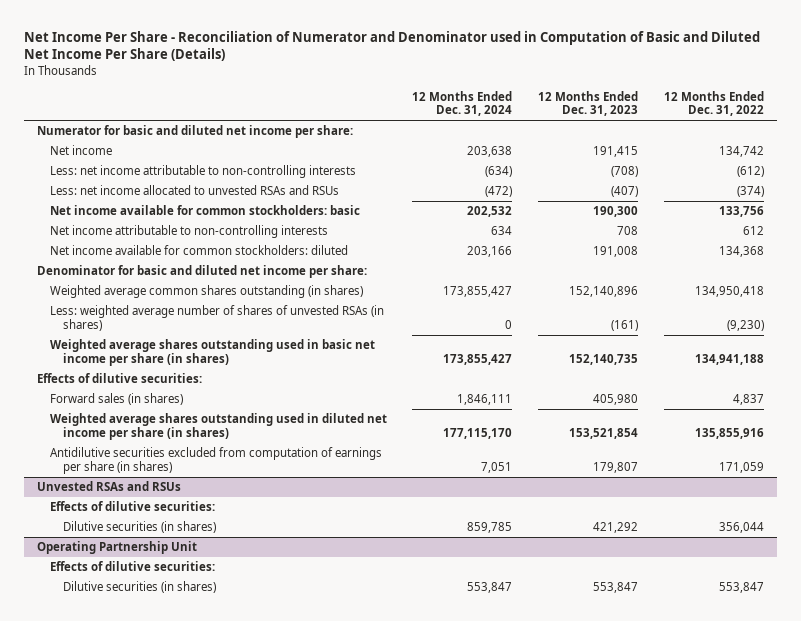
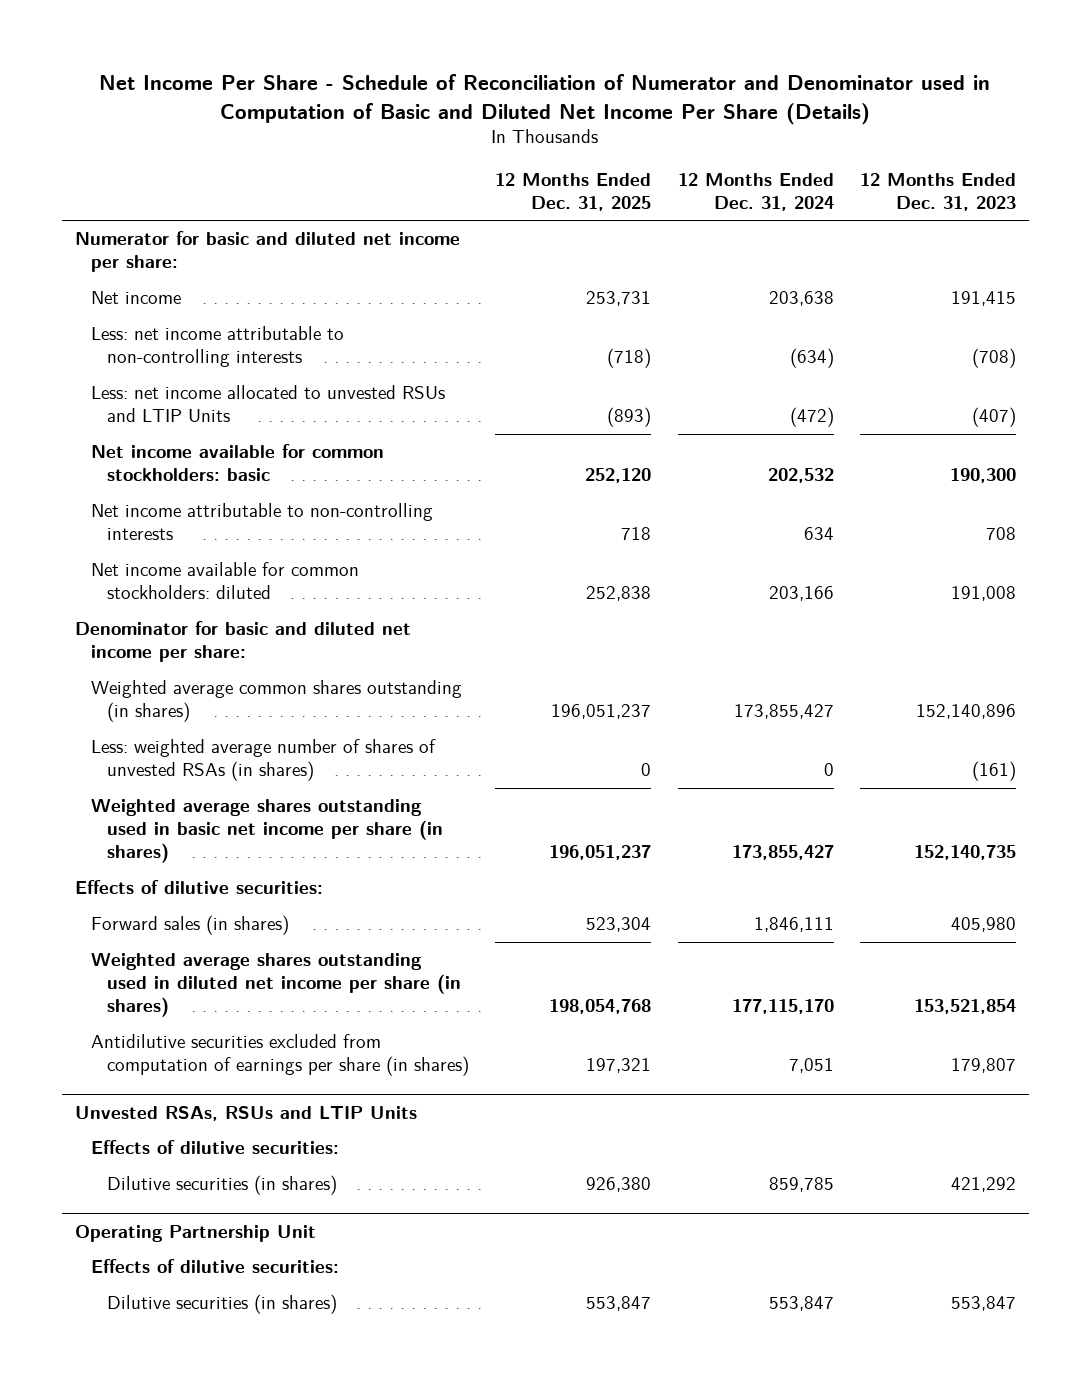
- Net Income Per Share - Reconciliation of Numerator and Denominator used in Computation of Basic and Diluted Net Income Per Share (Details)
+ Net Income Per Share - Schedule of Reconciliation of Numerator and Denominator used in Computation of Basic and Diluted Net Income Per Share (Details)
- | 12 Months Ended Dec. 31, 2024 | 12 Months Ended Dec. 31, 2023 | 12 Months Ended Dec. 31, 2022
+ | 12 Months Ended Dec. 31, 2025 | 12 Months Ended Dec. 31, 2024 | 12 Months Ended Dec. 31, 2023
- Less: net income allocated to unvested RSAs and RSUs | (472) | (407) | (374)
+ Less: net income allocated to unvested RSUs and LTIP Units | (893) | (472) | (407)
- Unvested RSAs and RSUs
+ Unvested RSAs, RSUs and LTIP Units

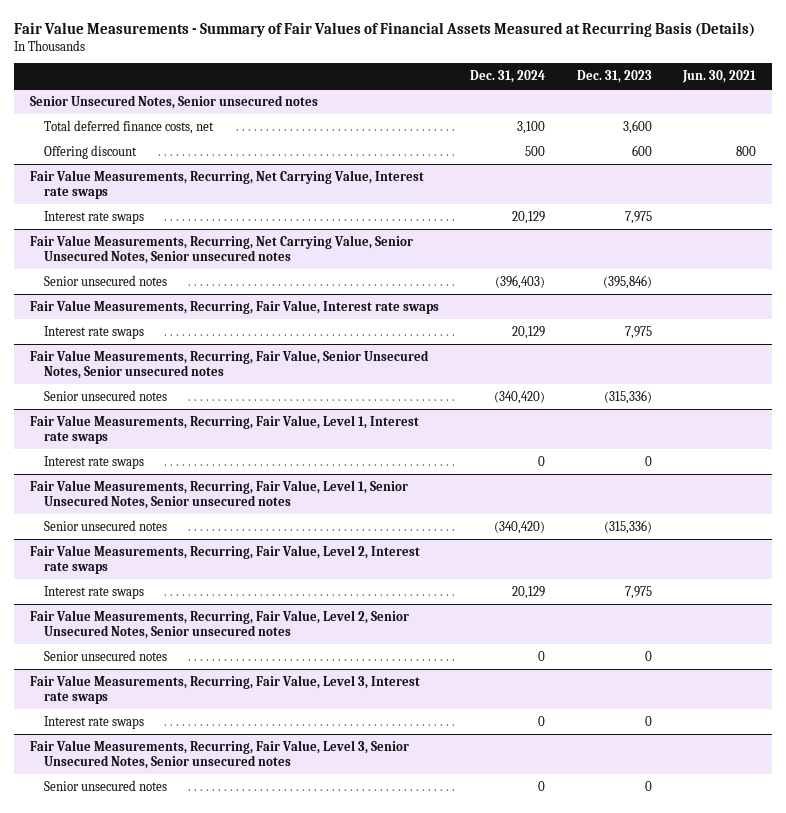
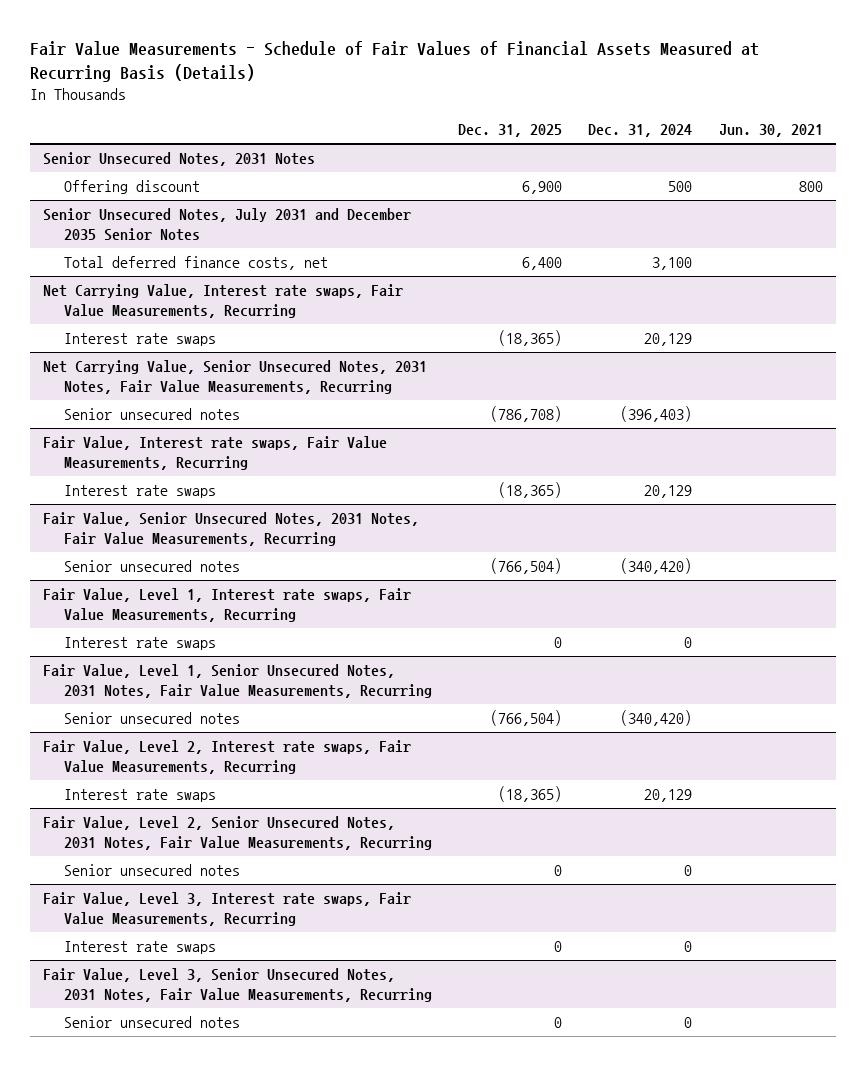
- Fair Value Measurements - Summary of Fair Values of Financial Assets Measured at Recurring Basis (Details)
+ Fair Value Measurements - Schedule of Fair Values of Financial Assets Measured at Recurring Basis (Details)
- | Dec. 31, 2024 | Dec. 31, 2023 | Jun. 30, 2021
+ | Dec. 31, 2025 | Dec. 31, 2024 | Jun. 30, 2021
- Senior Unsecured Notes, Senior unsecured notes
- Total deferred finance costs, net | 3,100 | 3,600 |
+ Senior Unsecured Notes, 2031 Notes
- Fair Value Measurements, Recurring, Net Carrying Value, Interest rate swaps
+ Senior Unsecured Notes, July 2031 and December 2035 Senior Notes
+ Total deferred finance costs, net | 6,400 | 3,100 |
+ Net Carrying Value, Interest rate swaps, Fair Value Measurements, Recurring
- Fair Value Measurements, Recurring, Net Carrying Value, Senior Unsecured Notes, Senior unsecured notes
+ Net Carrying Value, Senior Unsecured Notes, 2031 Notes, Fair Value Measurements, Recurring
- Fair Value Measurements, Recurring, Fair Value, Interest rate swaps
+ Fair Value, Interest rate swaps, Fair Value Measurements, Recurring
- Fair Value Measurements, Recurring, Fair Value, Senior Unsecured Notes, Senior unsecured notes
+ Fair Value, Senior Unsecured Notes, 2031 Notes, Fair Value Measurements, Recurring
- Fair Value Measurements, Recurring, Fair Value, Level 1, Interest rate swaps
+ Fair Value, Level 1, Interest rate swaps, Fair Value Measurements, Recurring
- Fair Value Measurements, Recurring, Fair Value, Level 1, Senior Unsecured Notes, Senior unsecured notes
+ Fair Value, Level 1, Senior Unsecured Notes, 2031 Notes, Fair Value Measurements, Recurring
- Fair Value Measurements, Recurring, Fair Value, Level 2, Interest rate swaps
+ Fair Value, Level 2, Interest rate swaps, Fair Value Measurements, Recurring
- Fair Value Measurements, Recurring, Fair Value, Level 2, Senior Unsecured Notes, Senior unsecured notes
+ Fair Value, Level 2, Senior Unsecured Notes, 2031 Notes, Fair Value Measurements, Recurring
- Fair Value Measurements, Recurring, Fair Value, Level 3, Interest rate swaps
+ Fair Value, Level 3, Interest rate swaps, Fair Value Measurements, Recurring
- Fair Value Measurements, Recurring, Fair Value, Level 3, Senior Unsecured Notes, Senior unsecured notes
+ Fair Value, Level 3, Senior Unsecured Notes, 2031 Notes, Fair Value Measurements, Recurring

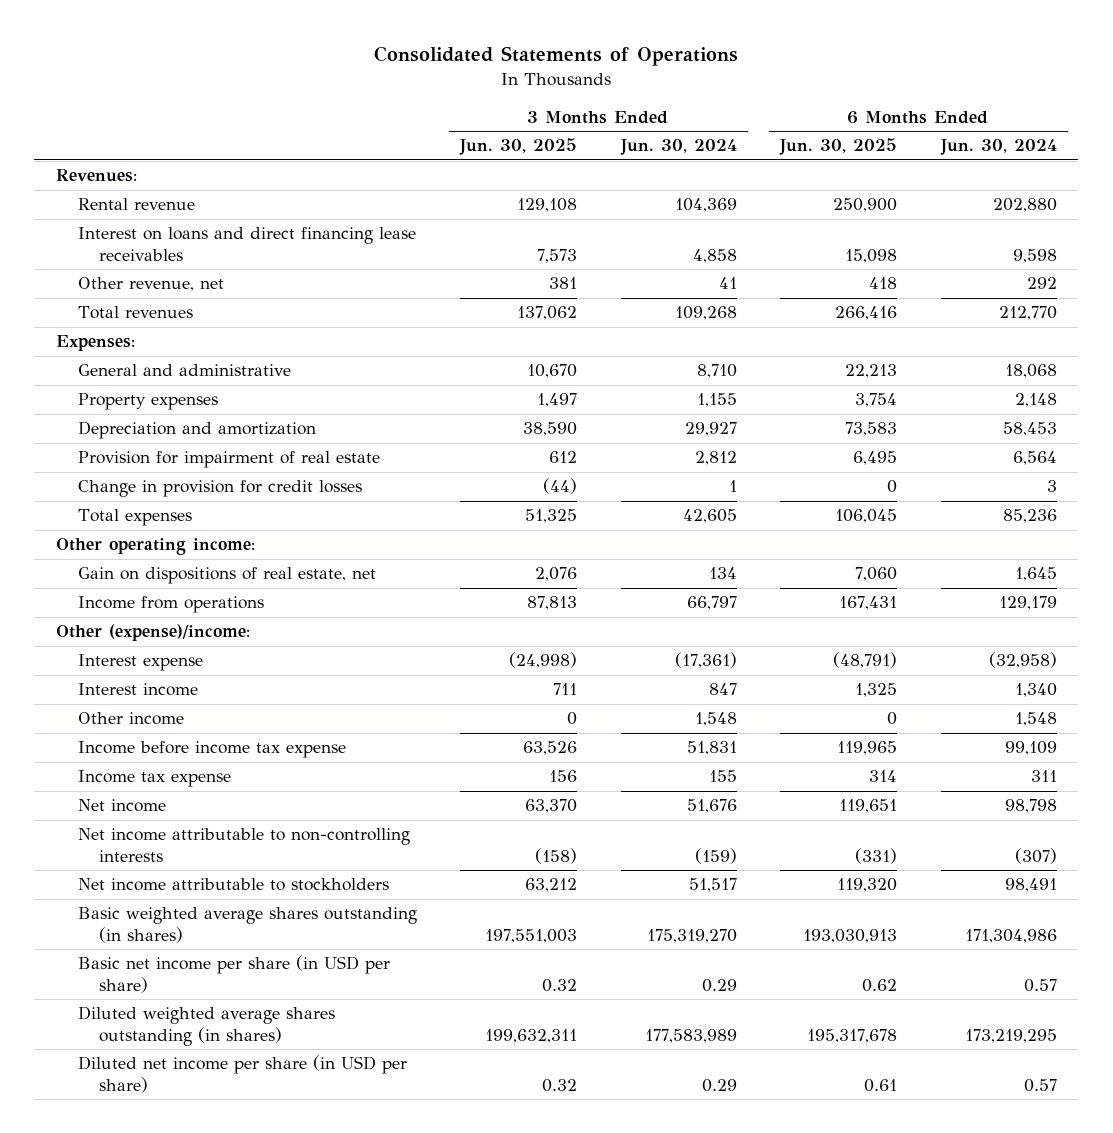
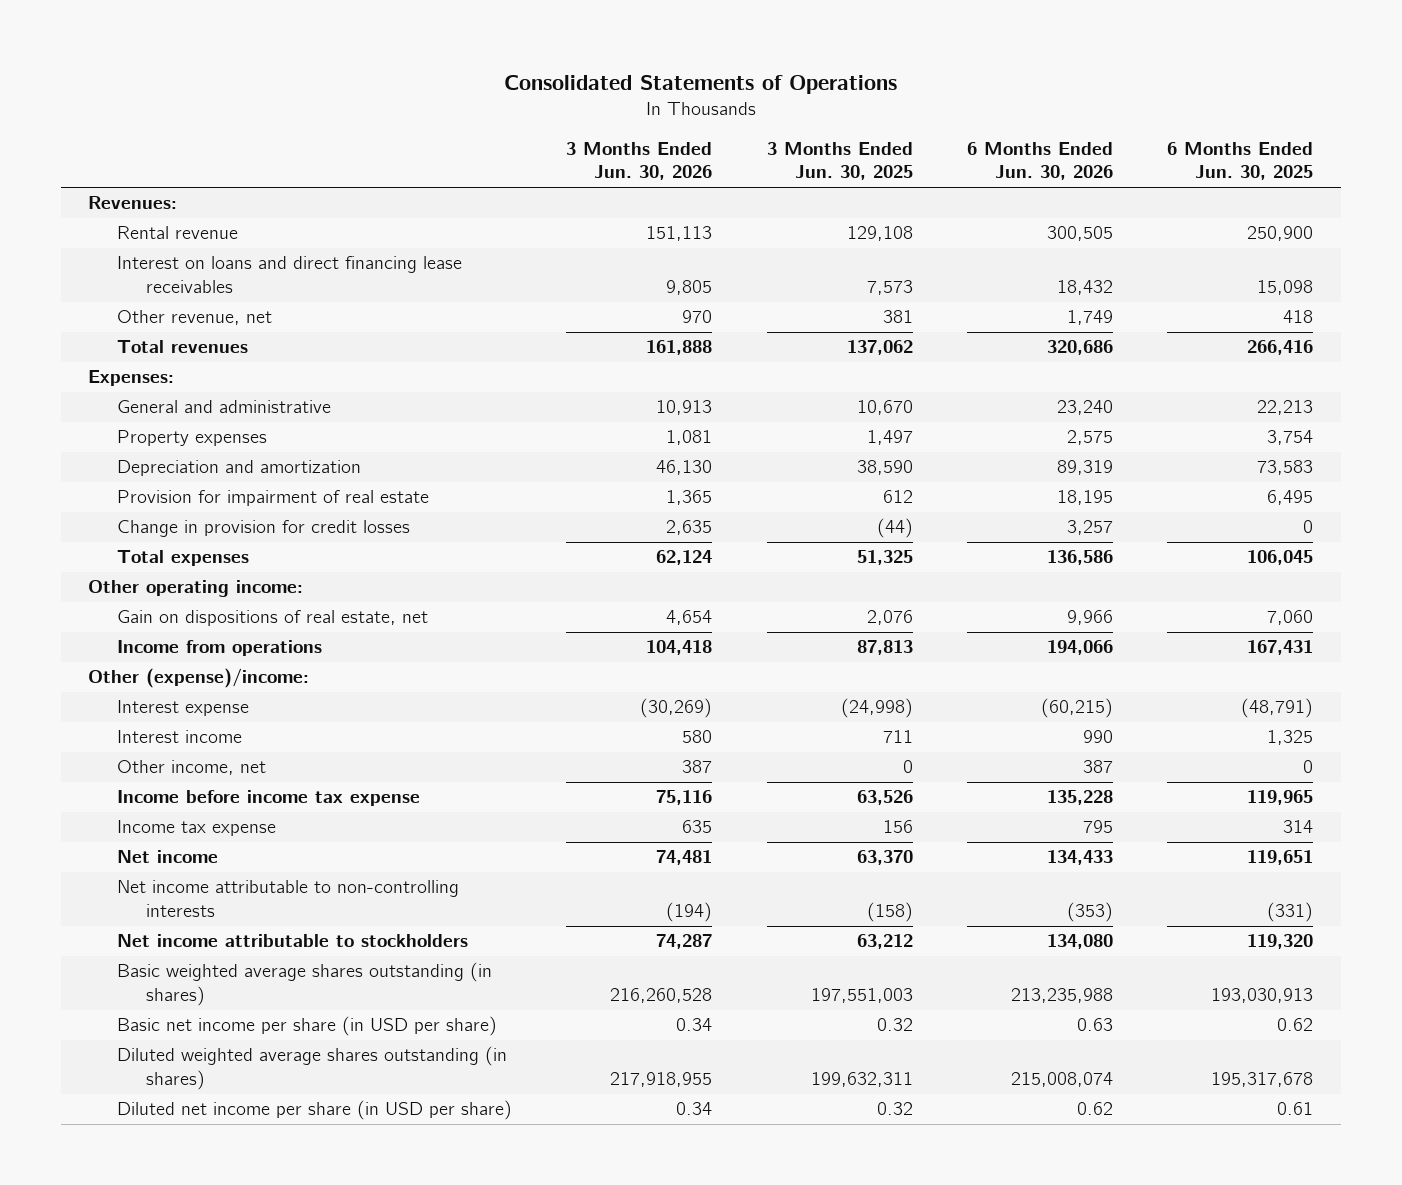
- | 3 Months Ended Jun. 30, 2025 | 3 Months Ended Jun. 30, 2024 | 6 Months Ended Jun. 30, 2025 | 6 Months Ended Jun. 30, 2024
+ | 3 Months Ended Jun. 30, 2026 | 3 Months Ended Jun. 30, 2025 | 6 Months Ended Jun. 30, 2026 | 6 Months Ended Jun. 30, 2025
- Other income | 0 | 1,548 | 0 | 1,548
+ Other income, net | 387 | 0 | 387 | 0

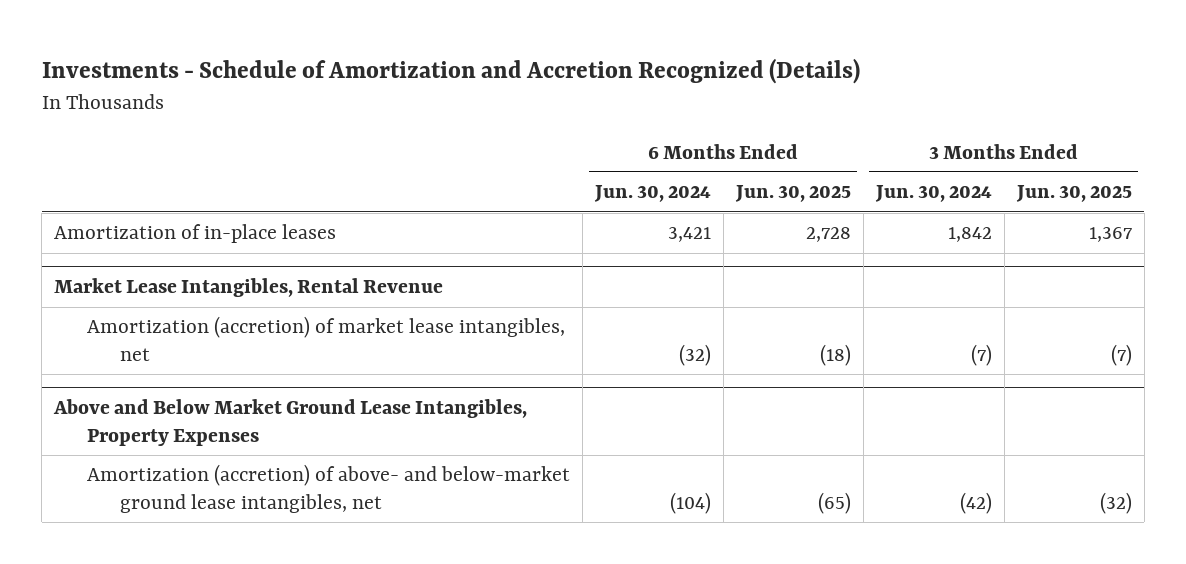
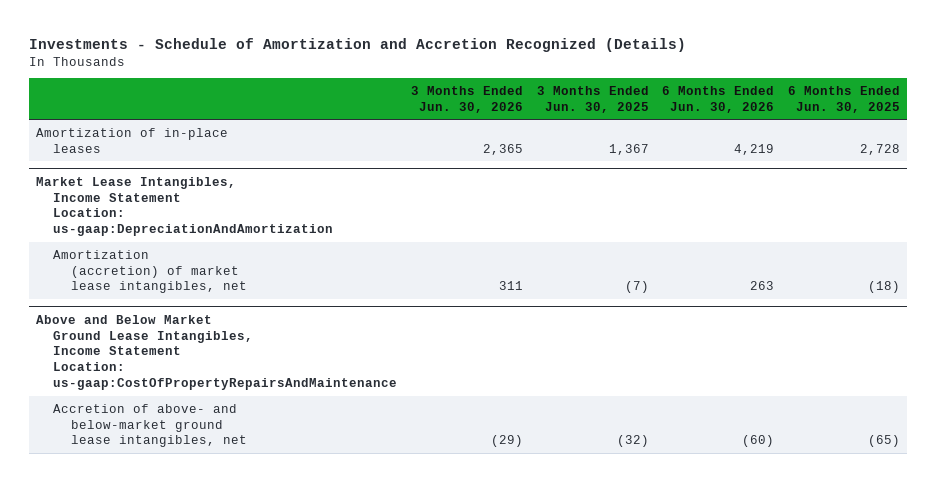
- | 6 Months Ended Jun. 30, 2024 | 6 Months Ended Jun. 30, 2025 | 3 Months Ended Jun. 30, 2024 | 3 Months Ended Jun. 30, 2025
+ | 3 Months Ended Jun. 30, 2026 | 3 Months Ended Jun. 30, 2025 | 6 Months Ended Jun. 30, 2026 | 6 Months Ended Jun. 30, 2025
- Market Lease Intangibles, Rental Revenue
+ Market Lease Intangibles, Income Statement Location: us-gaap:DepreciationAndAmortization
- Above and Below Market Ground Lease Intangibles, Property Expenses
- Amortization (accretion) of above- and below-market ground lease intangibles, net | (104) | (65) | (42) | (32)
+ Above and Below Market Ground Lease Intangibles, Income Statement Location: us-gaap:CostOfPropertyRepairsAndMaintenance
+ Accretion of above- and below-market ground lease intangibles, net | (29) | (32) | (60) | (65)

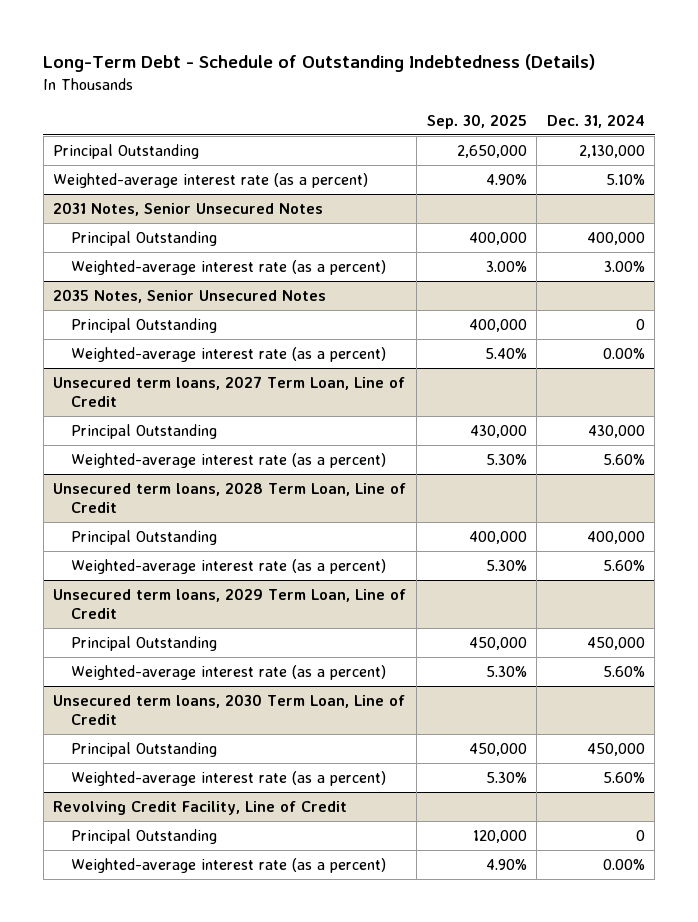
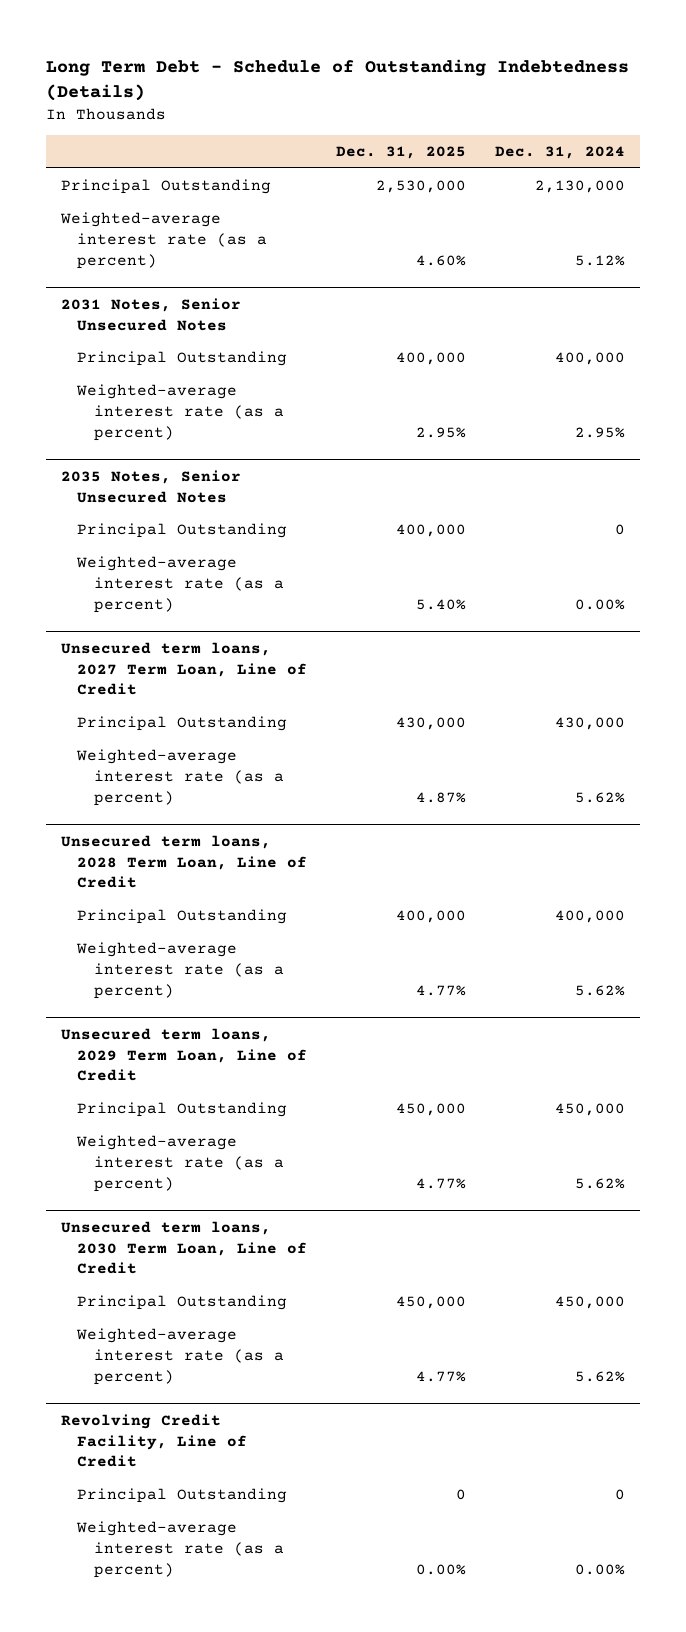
- Long-Term Debt - Schedule of Outstanding Indebtedness (Details)
+ Long Term Debt - Schedule of Outstanding Indebtedness (Details)
- | Sep. 30, 2025 | Dec. 31, 2024
+ | Dec. 31, 2025 | Dec. 31, 2024
- Weighted-average interest rate (as a percent) | 4.90% | 5.10%
+ Weighted-average interest rate (as a percent) | 4.60% | 5.12%
@ 2031 Notes, Senior Unsecured Notes
- Weighted-average interest rate (as a percent) | 3.00% | 3.00%
+ Weighted-average interest rate (as a percent) | 2.95% | 2.95%
@ Unsecured term loans, 2027 Term Loan, Line of Credit
- Weighted-average interest rate (as a percent) | 5.30% | 5.60%
+ Weighted-average interest rate (as a percent) | 4.87% | 5.62%
@ Unsecured term loans, 2028 Term Loan, Line of Credit
- Weighted-average interest rate (as a percent) | 5.30% | 5.60%
+ Weighted-average interest rate (as a percent) | 4.77% | 5.62%
@ Unsecured term loans, 2029 Term Loan, Line of Credit
- Weighted-average interest rate (as a percent) | 5.30% | 5.60%
+ Weighted-average interest rate (as a percent) | 4.77% | 5.62%
@ Unsecured term loans, 2030 Term Loan, Line of Credit
- Weighted-average interest rate (as a percent) | 5.30% | 5.60%
+ Weighted-average interest rate (as a percent) | 4.77% | 5.62%

